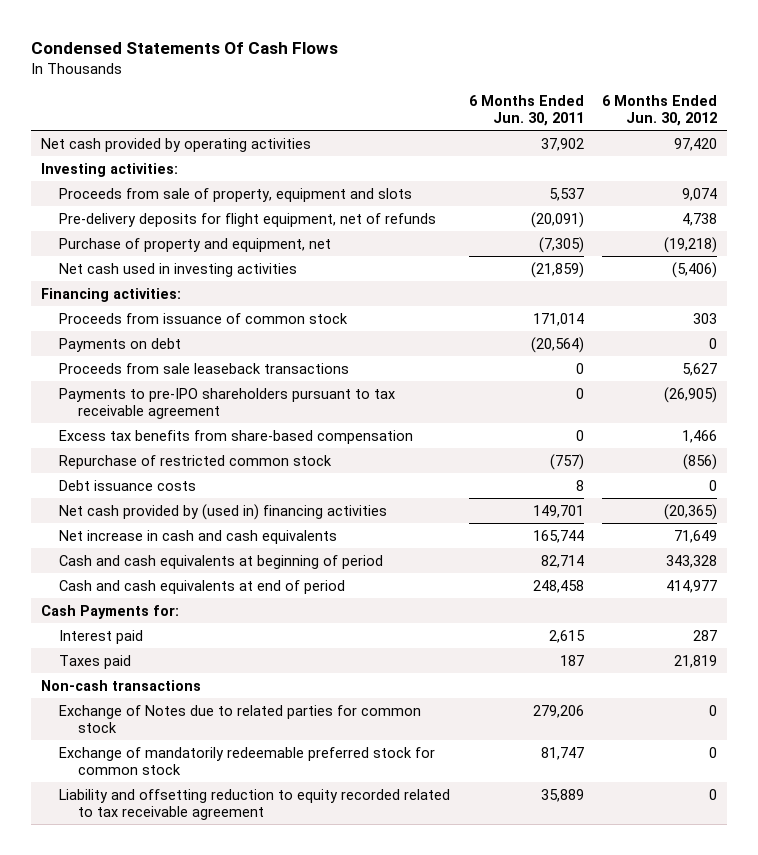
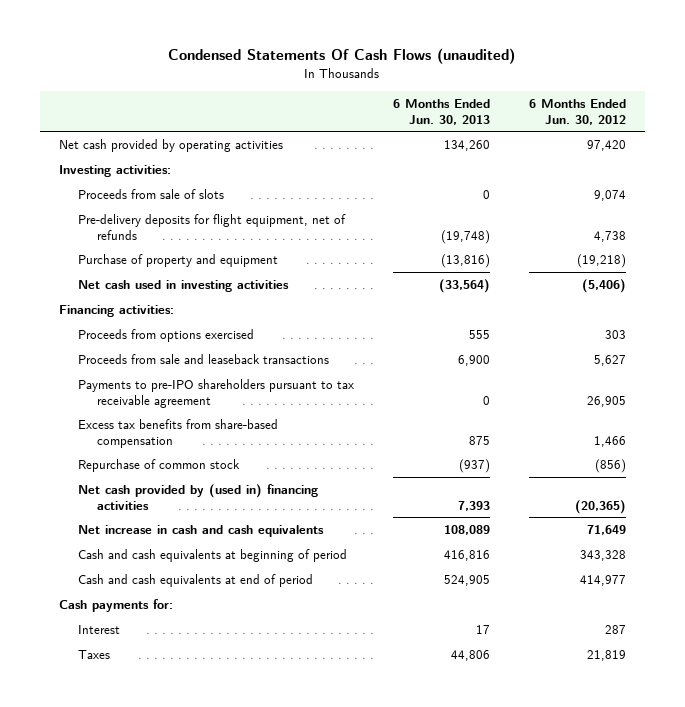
- Condensed Statements Of Cash Flows
+ Condensed Statements Of Cash Flows (unaudited)
- | 6 Months Ended Jun. 30, 2011 | 6 Months Ended Jun. 30, 2012
+ | 6 Months Ended Jun. 30, 2013 | 6 Months Ended Jun. 30, 2012
- Proceeds from sale of property, equipment and slots | 5,537 | 9,074
+ Proceeds from sale of slots | 0 | 9,074
- Purchase of property and equipment, net | (7,305) | (19,218)
+ Purchase of property and equipment | (13,816) | (19,218)
- Proceeds from issuance of common stock | 171,014 | 303
- Payments on debt | (20,564) | 0
- Proceeds from sale leaseback transactions | 0 | 5,627
- Payments to pre-IPO shareholders pursuant to tax receivable agreement | 0 | (26,905)
+ Proceeds from options exercised | 555 | 303
+ Proceeds from sale and leaseback transactions | 6,900 | 5,627
+ Payments to pre-IPO shareholders pursuant to tax receivable agreement | 0 | 26,905
- Repurchase of restricted common stock | (757) | (856)
- Debt issuance costs | 8 | 0
+ Repurchase of common stock | (937) | (856)
- Cash Payments for:
- Interest paid | 2,615 | 287
- Taxes paid | 187 | 21,819
- Non-cash transactions
- Exchange of Notes due to related parties for common stock | 279,206 | 0
- Exchange of mandatorily redeemable preferred stock for common stock | 81,747 | 0
- Liability and offsetting reduction to equity recorded related to tax receivable agreement | 35,889 | 0
+ Cash payments for:
+ Interest | 17 | 287
+ Taxes | 44,806 | 21,819

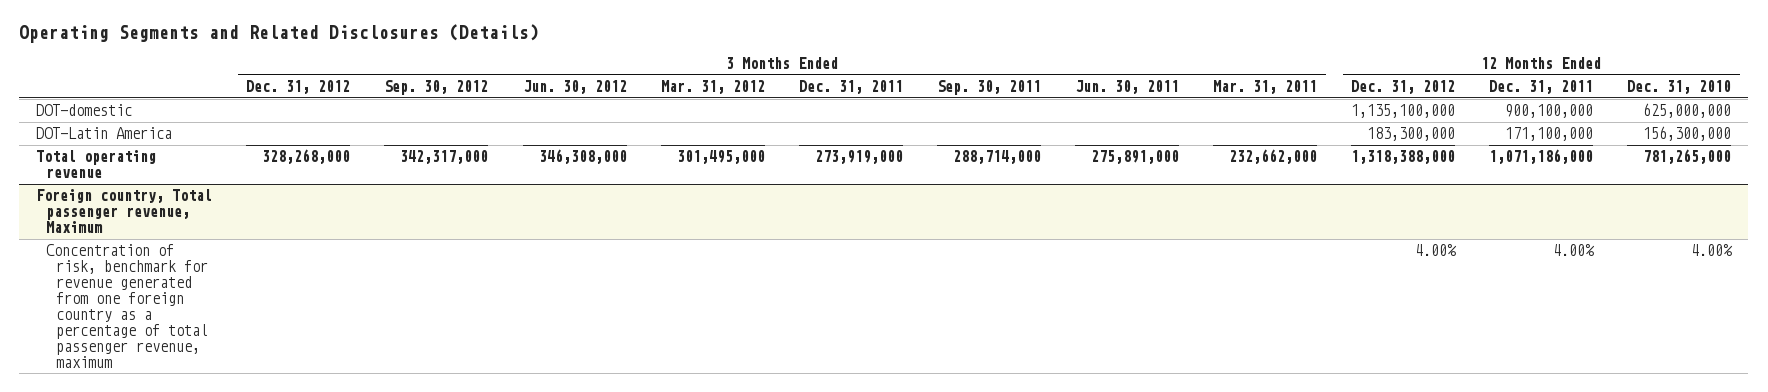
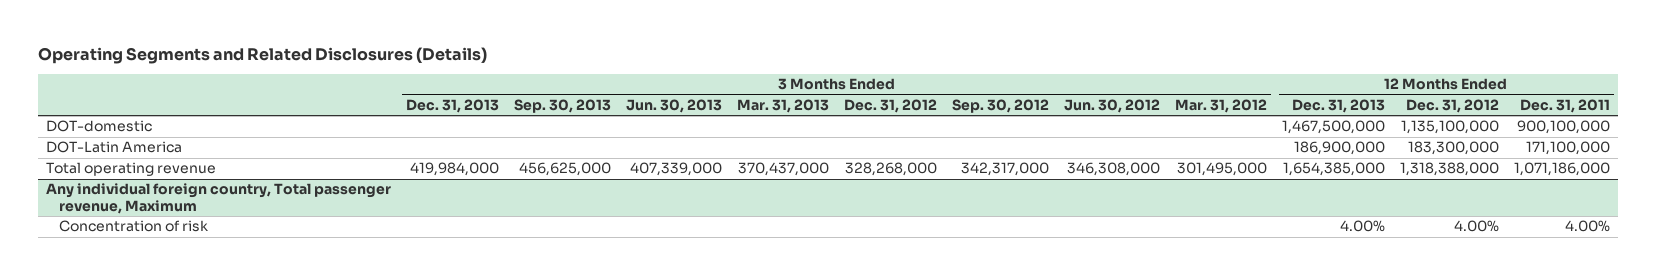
- | 3 Months Ended Dec. 31, 2012 | 3 Months Ended Sep. 30, 2012 | 3 Months Ended Jun. 30, 2012 | 3 Months Ended Mar. 31, 2012 | 3 Months Ended Dec. 31, 2011 | 3 Months Ended Sep. 30, 2011 | 3 Months Ended Jun. 30, 2011 | 3 Months Ended Mar. 31, 2011 | 12 Months Ended Dec. 31, 2012 | 12 Months Ended Dec. 31, 2011 | 12 Months Ended Dec. 31, 2010
+ | 3 Months Ended Dec. 31, 2013 | 3 Months Ended Sep. 30, 2013 | 3 Months Ended Jun. 30, 2013 | 3 Months Ended Mar. 31, 2013 | 3 Months Ended Dec. 31, 2012 | 3 Months Ended Sep. 30, 2012 | 3 Months Ended Jun. 30, 2012 | 3 Months Ended Mar. 31, 2012 | 12 Months Ended Dec. 31, 2013 | 12 Months Ended Dec. 31, 2012 | 12 Months Ended Dec. 31, 2011
- Foreign country, Total passenger revenue, Maximum
- Concentration of risk, benchmark for revenue generated from one foreign country as a percentage of total passenger revenue, maximum | | | | | | | | | 4.00% | 4.00% | 4.00%
+ Any individual foreign country, Total passenger revenue, Maximum
+ Concentration of risk | | | | | | | | | 4.00% | 4.00% | 4.00%

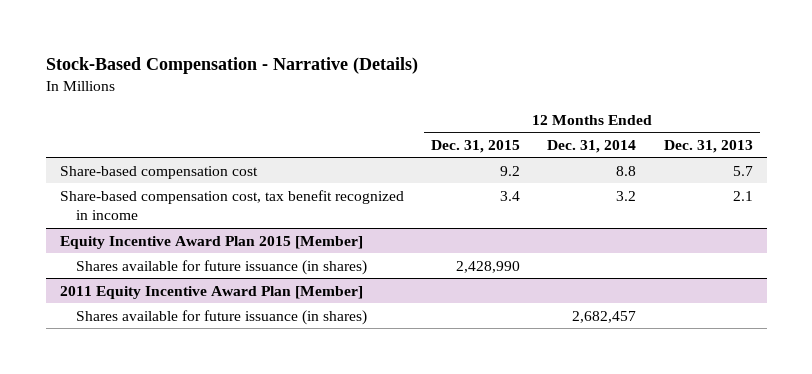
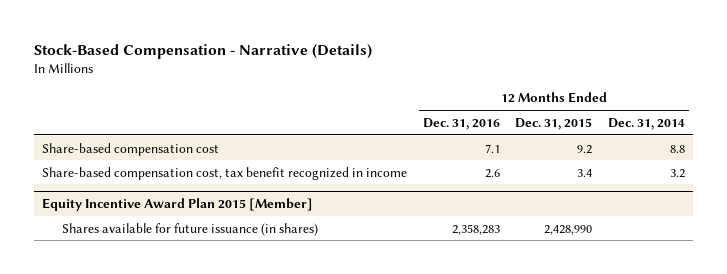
- | 12 Months Ended Dec. 31, 2015 | 12 Months Ended Dec. 31, 2014 | 12 Months Ended Dec. 31, 2013
+ | 12 Months Ended Dec. 31, 2016 | 12 Months Ended Dec. 31, 2015 | 12 Months Ended Dec. 31, 2014
- 2011 Equity Incentive Award Plan [Member]
- Shares available for future issuance (in shares) | | 2,682,457 |

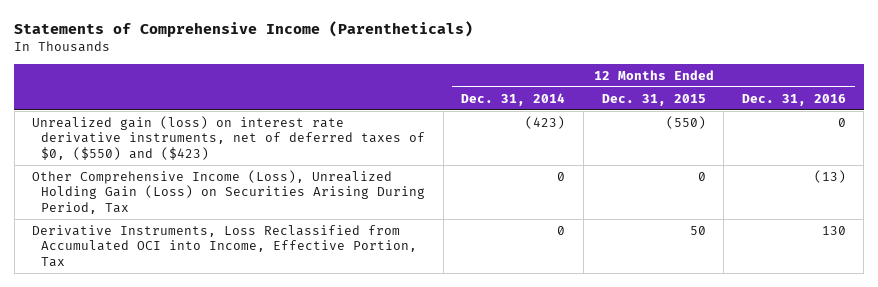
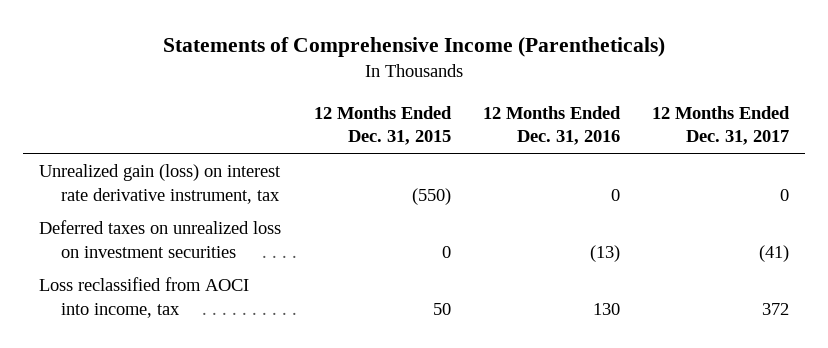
- | 12 Months Ended Dec. 31, 2014 | 12 Months Ended Dec. 31, 2015 | 12 Months Ended Dec. 31, 2016
+ | 12 Months Ended Dec. 31, 2015 | 12 Months Ended Dec. 31, 2016 | 12 Months Ended Dec. 31, 2017
- Unrealized gain (loss) on interest rate derivative instruments, net of deferred taxes of $0, ($550) and ($423) | (423) | (550) | 0
- Other Comprehensive Income (Loss), Unrealized Holding Gain (Loss) on Securities Arising During Period, Tax | 0 | 0 | (13)
- Derivative Instruments, Loss Reclassified from Accumulated OCI into Income, Effective Portion, Tax | 0 | 50 | 130
+ Unrealized gain (loss) on interest rate derivative instrument, tax | (550) | 0 | 0
+ Deferred taxes on unrealized loss on investment securities | 0 | (13) | (41)
+ Loss reclassified from AOCI into income, tax | 50 | 130 | 372

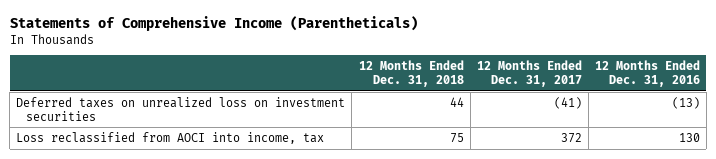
- | 12 Months Ended Dec. 31, 2015 | 12 Months Ended Dec. 31, 2016 | 12 Months Ended Dec. 31, 2017
+ | 12 Months Ended Dec. 31, 2018 | 12 Months Ended Dec. 31, 2017 | 12 Months Ended Dec. 31, 2016
- Unrealized gain (loss) on interest rate derivative instrument, tax | (550) | 0 | 0

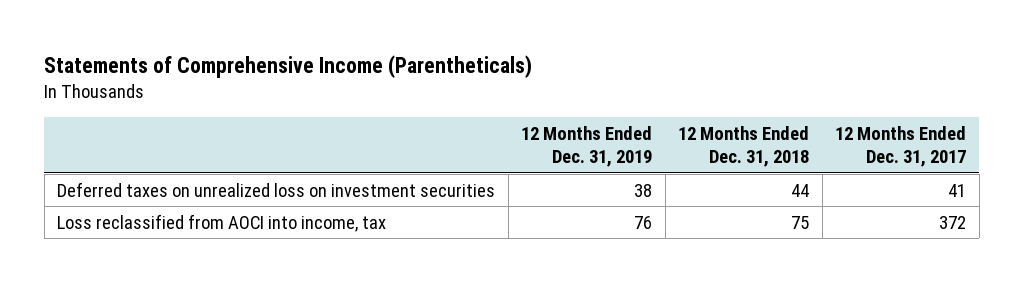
- | 12 Months Ended Dec. 31, 2018 | 12 Months Ended Dec. 31, 2017 | 12 Months Ended Dec. 31, 2016
+ | 12 Months Ended Dec. 31, 2019 | 12 Months Ended Dec. 31, 2018 | 12 Months Ended Dec. 31, 2017
- Deferred taxes on unrealized loss on investment securities | 44 | (41) | (13)
+ Deferred taxes on unrealized loss on investment securities | 38 | 44 | 41

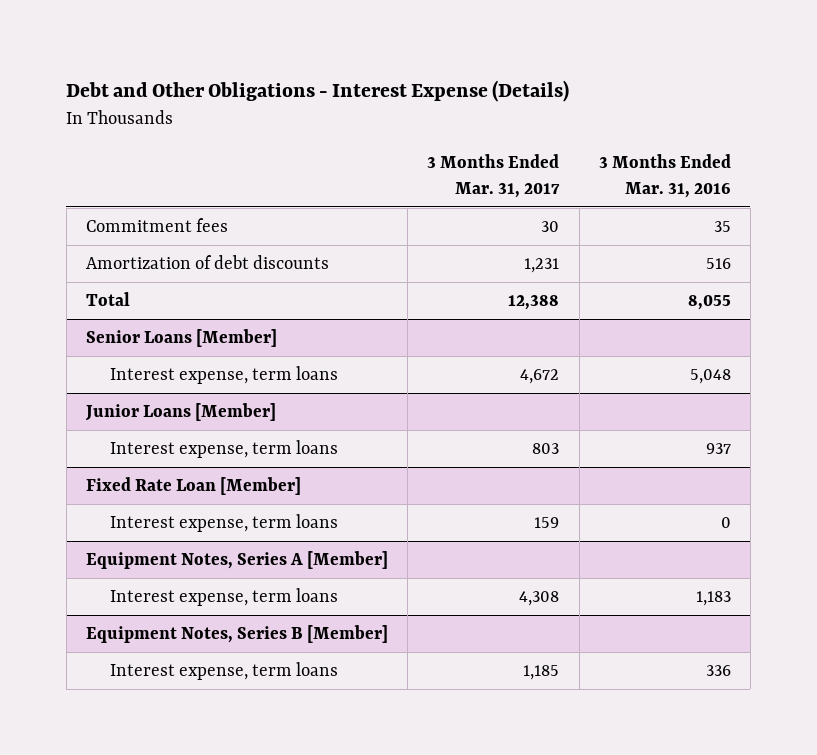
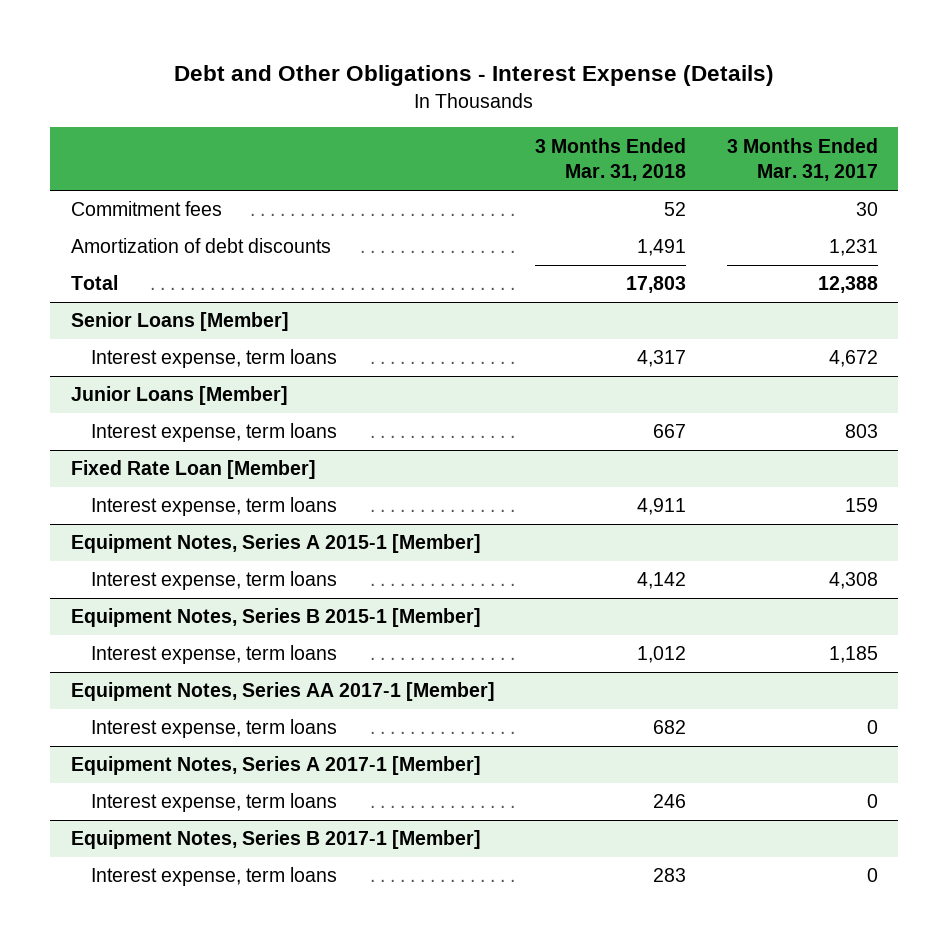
- | 3 Months Ended Mar. 31, 2017 | 3 Months Ended Mar. 31, 2016
+ | 3 Months Ended Mar. 31, 2018 | 3 Months Ended Mar. 31, 2017
- Equipment Notes, Series A [Member]
+ Equipment Notes, Series A 2015-1 [Member]
- Equipment Notes, Series B [Member]
+ Equipment Notes, Series B 2015-1 [Member]
+ Equipment Notes, Series AA 2017-1 [Member]
+ Interest expense, term loans | 682 | 0
+ Equipment Notes, Series A 2017-1 [Member]
+ Interest expense, term loans | 246 | 0
+ Equipment Notes, Series B 2017-1 [Member]
+ Interest expense, term loans | 283 | 0

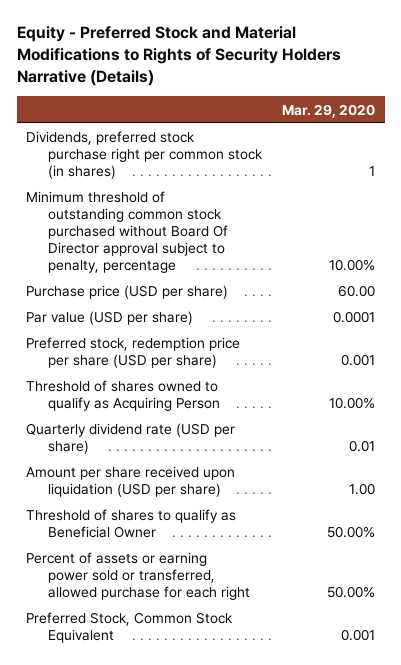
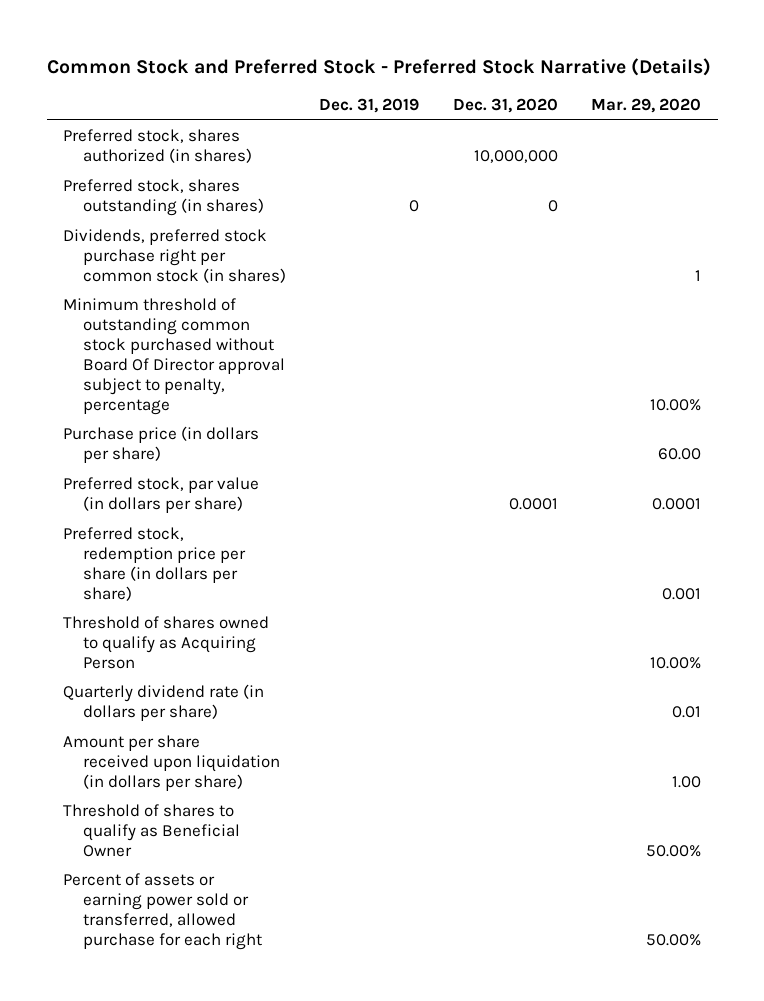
- Equity - Preferred Stock and Material Modifications to Rights of Security Holders Narrative (Details)
+ Common Stock and Preferred Stock - Preferred Stock Narrative (Details)
- | Mar. 29, 2020
+ | Dec. 31, 2019 | Dec. 31, 2020 | Mar. 29, 2020
+ Preferred stock, shares authorized (in shares) | | 10,000,000 |
+ Preferred stock, shares outstanding (in shares) | 0 | 0 |
- Purchase price (USD per share) | 60.00
- Par value (USD per share) | 0.0001
- Preferred stock, redemption price per share (USD per share) | 0.001
+ Purchase price (in dollars per share) | | | 60.00
+ Preferred stock, par value (in dollars per share) | | 0.0001 | 0.0001
+ Preferred stock, redemption price per share (in dollars per share) | | | 0.001
- Quarterly dividend rate (USD per share) | 0.01
- Amount per share received upon liquidation (USD per share) | 1.00
+ Quarterly dividend rate (in dollars per share) | | | 0.01
+ Amount per share received upon liquidation (in dollars per share) | | | 1.00
- Preferred Stock, Common Stock Equivalent | 0.001

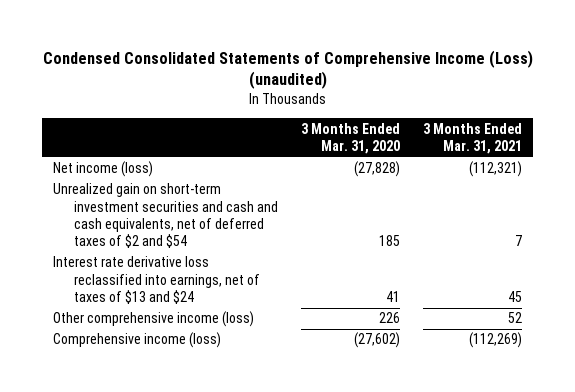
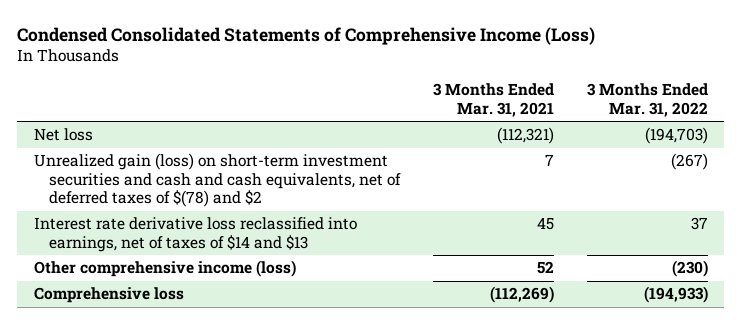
- Condensed Consolidated Statements of Comprehensive Income (Loss) (unaudited)
+ Condensed Consolidated Statements of Comprehensive Income (Loss)
- | 3 Months Ended Mar. 31, 2020 | 3 Months Ended Mar. 31, 2021
+ | 3 Months Ended Mar. 31, 2021 | 3 Months Ended Mar. 31, 2022
- Net income (loss) | (27,828) | (112,321)
- Unrealized gain on short-term investment securities and cash and cash equivalents, net of deferred taxes of $2 and $54 | 185 | 7
- Interest rate derivative loss reclassified into earnings, net of taxes of $13 and $24 | 41 | 45
+ Net loss | (112,321) | (194,703)
+ Unrealized gain (loss) on short-term investment securities and cash and cash equivalents, net of deferred taxes of $(78) and $2 | 7 | (267)
+ Interest rate derivative loss reclassified into earnings, net of taxes of $14 and $13 | 45 | 37
- Comprehensive income (loss) | (27,602) | (112,269)
+ Comprehensive loss | (112,269) | (194,933)

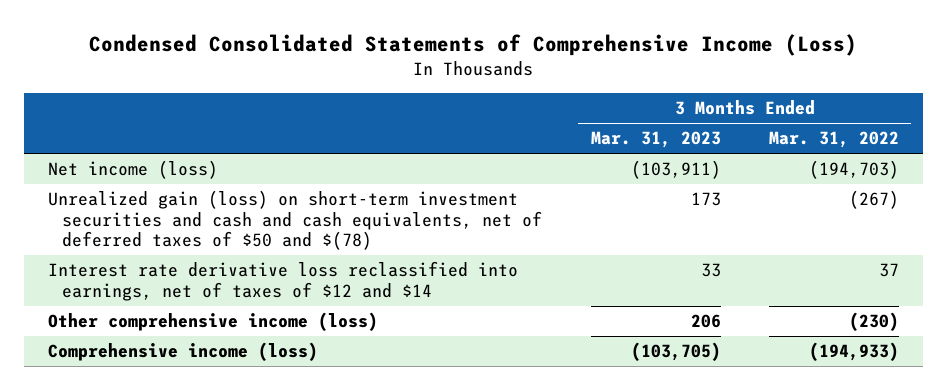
- | 3 Months Ended Mar. 31, 2021 | 3 Months Ended Mar. 31, 2022
+ | 3 Months Ended Mar. 31, 2023 | 3 Months Ended Mar. 31, 2022
- Net loss | (112,321) | (194,703)
- Unrealized gain (loss) on short-term investment securities and cash and cash equivalents, net of deferred taxes of $(78) and $2 | 7 | (267)
- Interest rate derivative loss reclassified into earnings, net of taxes of $14 and $13 | 45 | 37
+ Net income (loss) | (103,911) | (194,703)
+ Unrealized gain (loss) on short-term investment securities and cash and cash equivalents, net of deferred taxes of $50 and $(78) | 173 | (267)
+ Interest rate derivative loss reclassified into earnings, net of taxes of $12 and $14 | 33 | 37
- Comprehensive loss | (112,269) | (194,933)
+ Comprehensive income (loss) | (103,705) | (194,933)

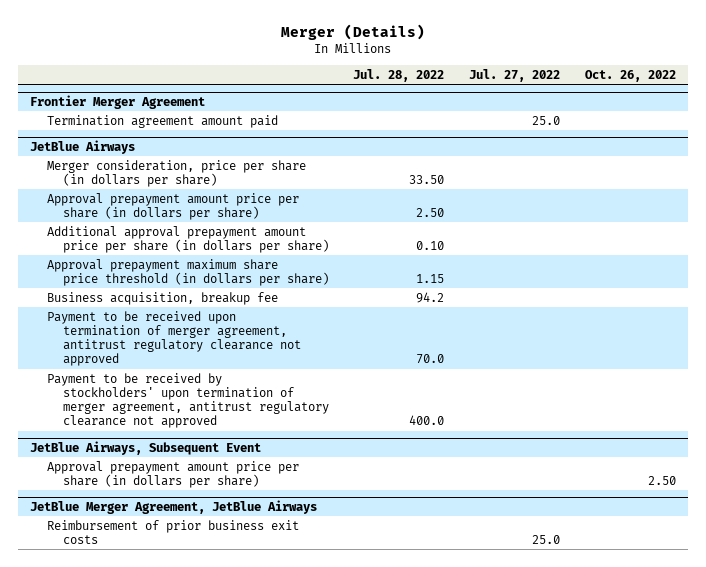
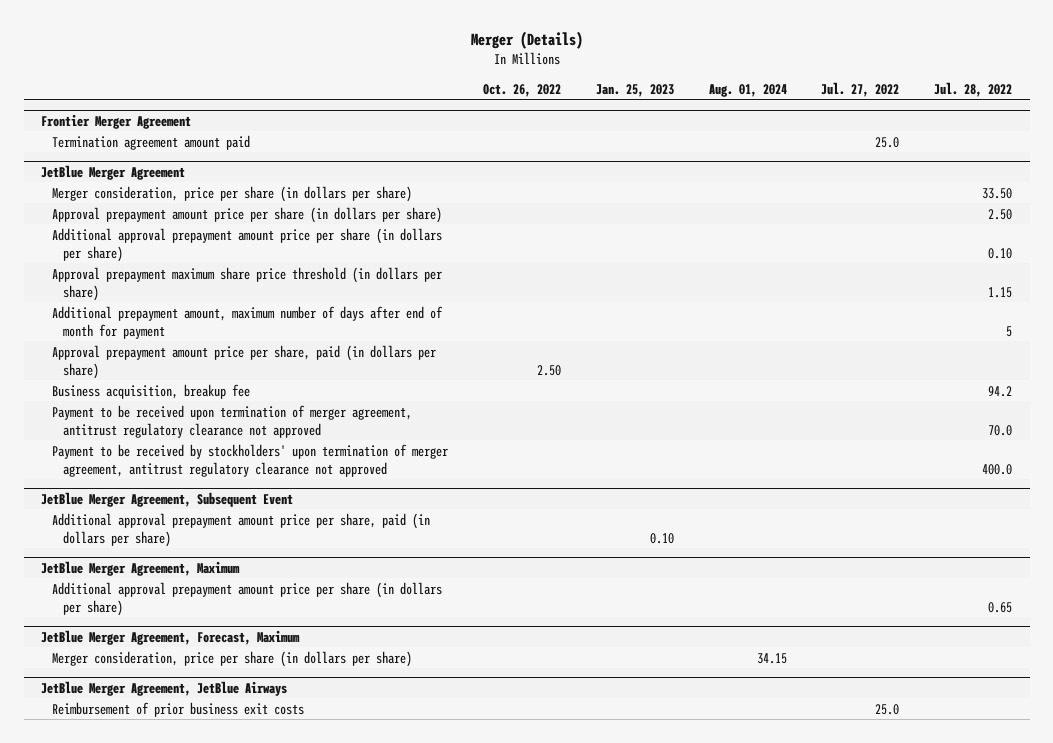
- | Jul. 28, 2022 | Jul. 27, 2022 | Oct. 26, 2022
+ | Oct. 26, 2022 | Jan. 25, 2023 | Aug. 01, 2024 | Jul. 27, 2022 | Jul. 28, 2022
- JetBlue Airways
+ JetBlue Merger Agreement
+ Additional prepayment amount, maximum number of days after end of month for payment | | | | | 5
+ Approval prepayment amount price per share, paid (in dollars per share) | 2.50 | | | |
- JetBlue Airways, Subsequent Event
- Approval prepayment amount price per share (in dollars per share) | | | 2.50
+ JetBlue Merger Agreement, Subsequent Event
+ Additional approval prepayment amount price per share, paid (in dollars per share) | | 0.10 | | |
+ JetBlue Merger Agreement, Maximum
+ Additional approval prepayment amount price per share (in dollars per share) | | | | | 0.65
+ JetBlue Merger Agreement, Forecast, Maximum
+ Merger consideration, price per share (in dollars per share) | | | 34.15 | |

